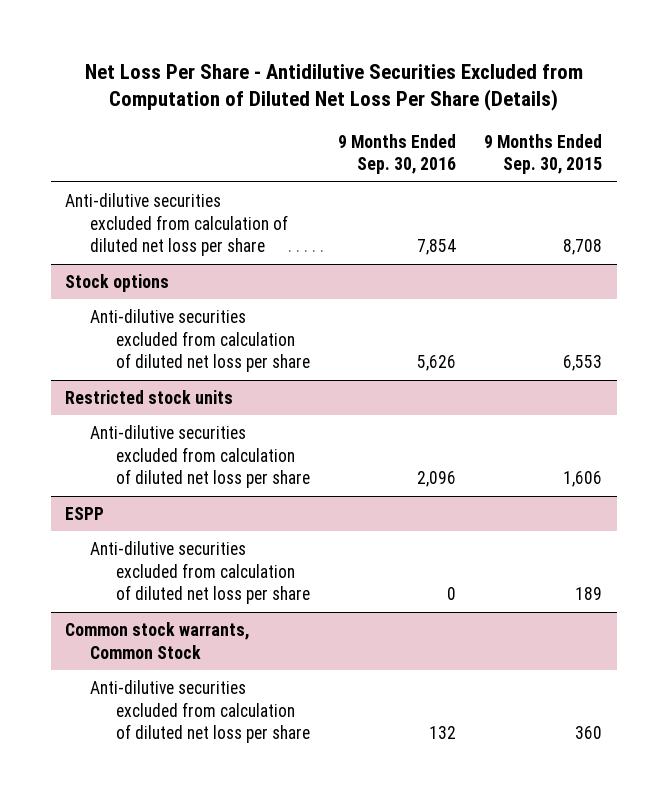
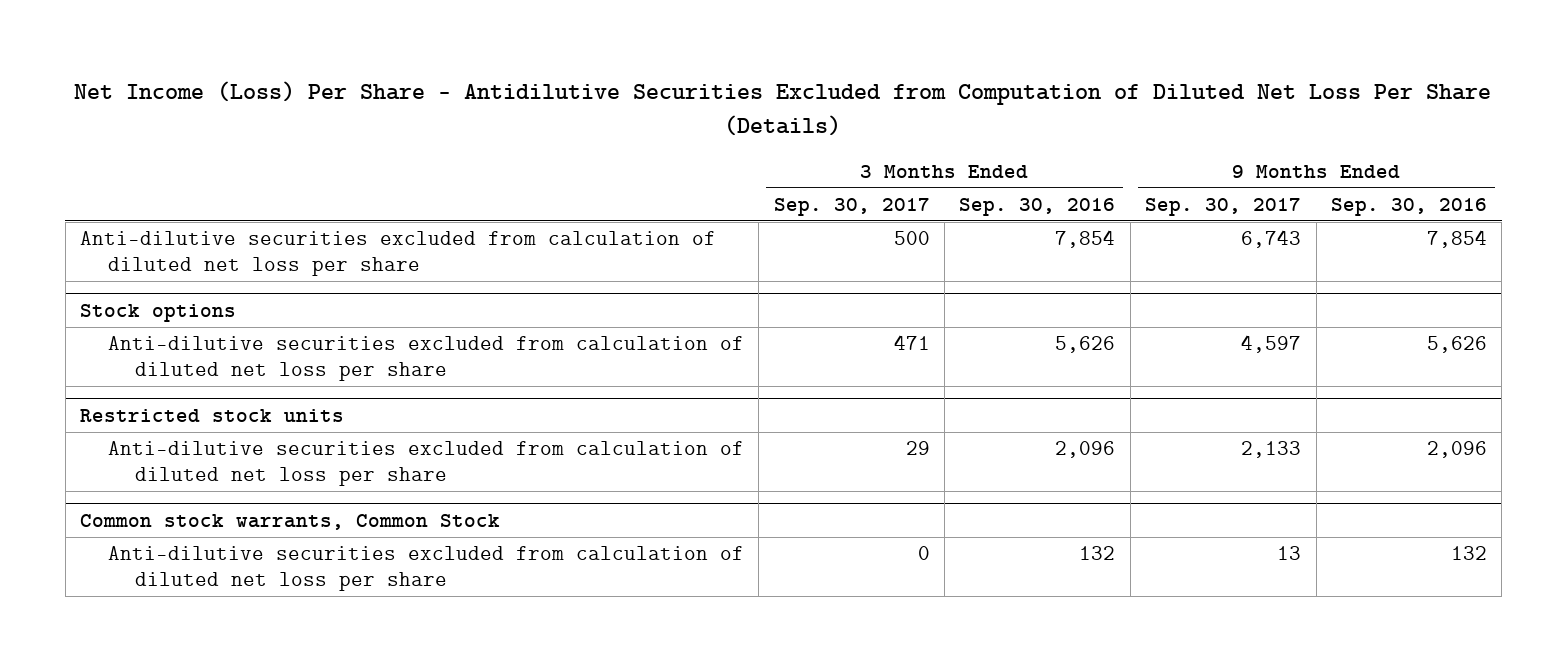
- Net Loss Per Share - Antidilutive Securities Excluded from Computation of Diluted Net Loss Per Share (Details)
+ Net Income (Loss) Per Share - Antidilutive Securities Excluded from Computation of Diluted Net Loss Per Share (Details)
- | 9 Months Ended Sep. 30, 2016 | 9 Months Ended Sep. 30, 2015
+ | 3 Months Ended Sep. 30, 2017 | 3 Months Ended Sep. 30, 2016 | 9 Months Ended Sep. 30, 2017 | 9 Months Ended Sep. 30, 2016
- ESPP
- Anti-dilutive securities excluded from calculation of diluted net loss per share | 0 | 189

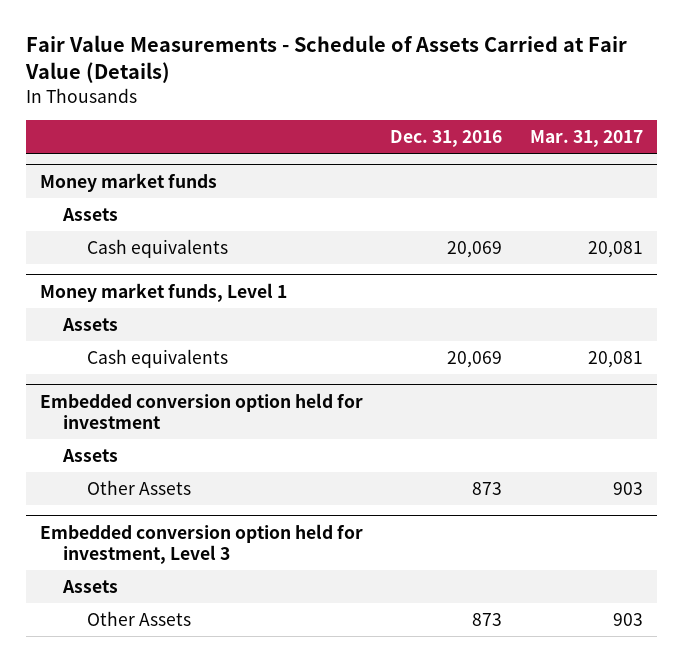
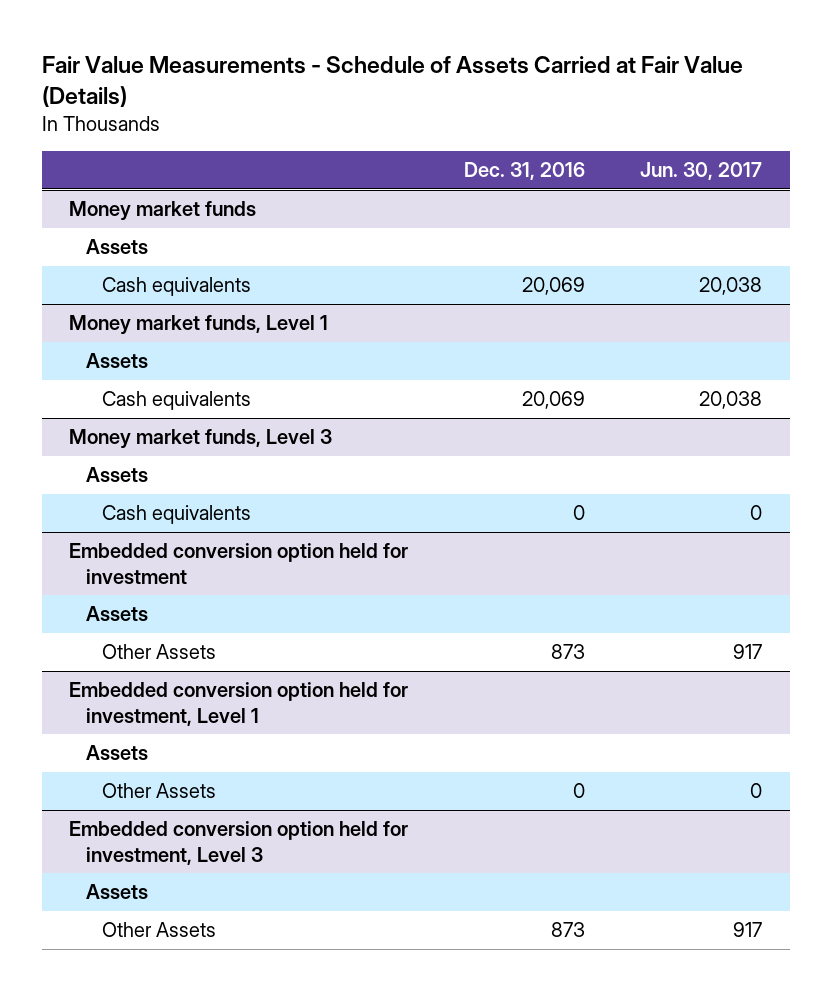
- | Dec. 31, 2016 | Mar. 31, 2017
+ | Dec. 31, 2016 | Jun. 30, 2017
+ Money market funds, Level 3
+ Assets
+ Cash equivalents | 0 | 0
+ Embedded conversion option held for investment, Level 1
+ Assets
+ Other Assets | 0 | 0

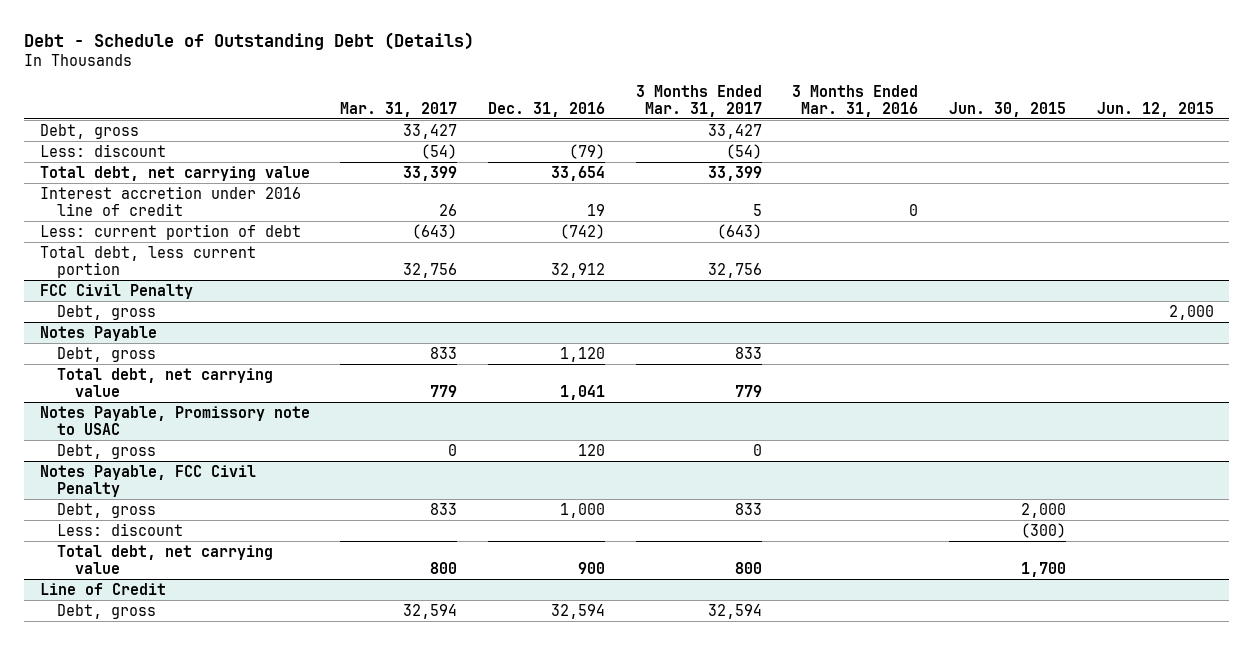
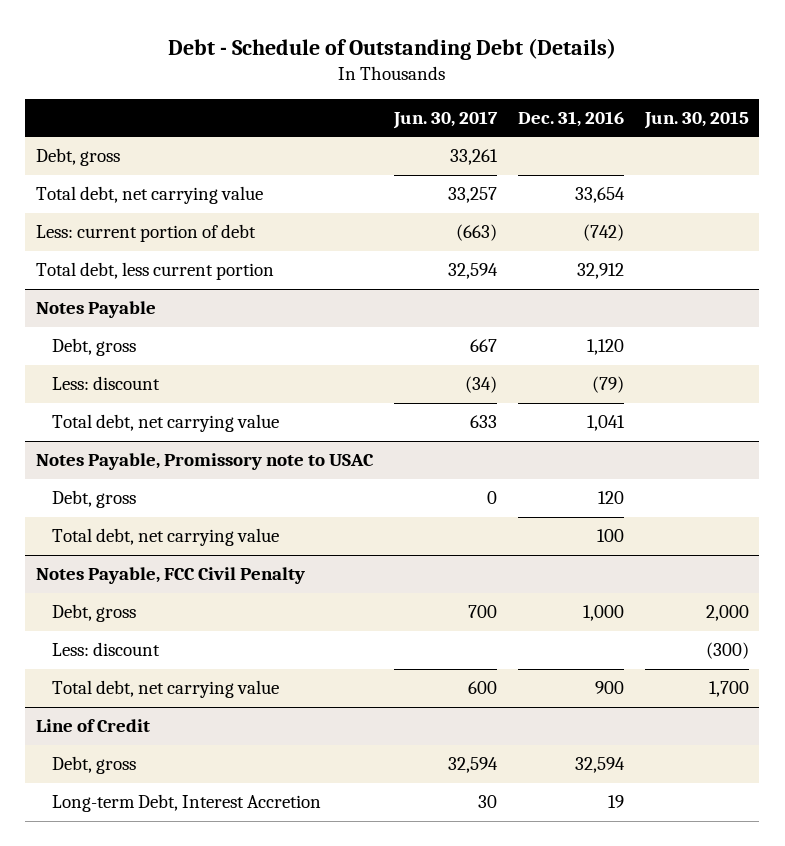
- | Mar. 31, 2017 | Dec. 31, 2016 | 3 Months Ended Mar. 31, 2017 | 3 Months Ended Mar. 31, 2016 | Jun. 30, 2015 | Jun. 12, 2015
+ | Jun. 30, 2017 | Dec. 31, 2016 | Jun. 30, 2015
- Less: discount | (54) | (79) | (54) | | |
- Interest accretion under 2016 line of credit | 26 | 19 | 5 | 0 | |
- FCC Civil Penalty
- Debt, gross | | | | | | 2,000
@ Notes Payable
+ Less: discount | (34) | (79) |
@ Notes Payable, Promissory note to USAC
+ Total debt, net carrying value | | 100 |
@ Line of Credit
+ Long-term Debt, Interest Accretion | 30 | 19 |

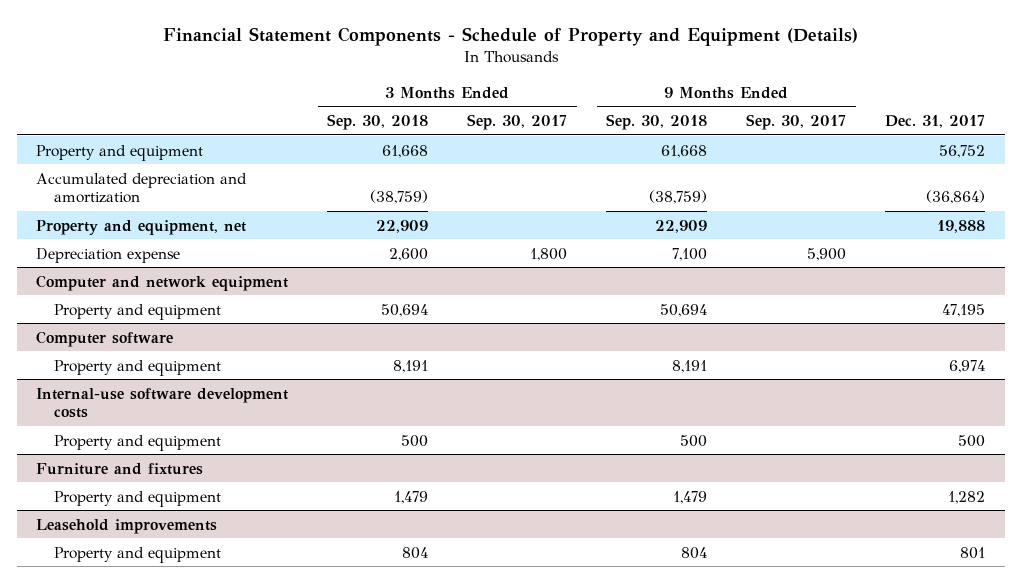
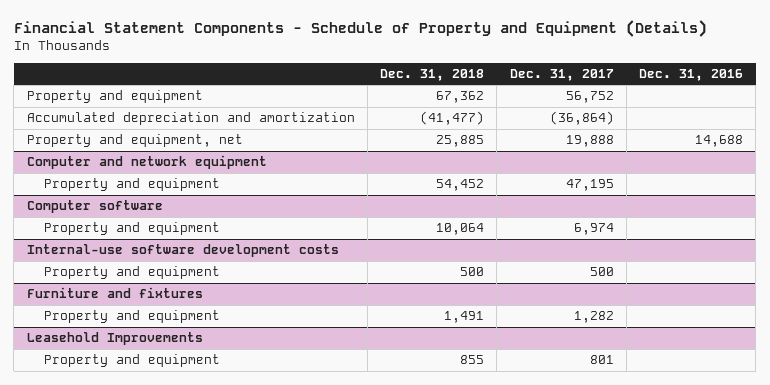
- | 3 Months Ended Sep. 30, 2018 | 3 Months Ended Sep. 30, 2017 | 9 Months Ended Sep. 30, 2018 | 9 Months Ended Sep. 30, 2017 | Dec. 31, 2017
+ | Dec. 31, 2018 | Dec. 31, 2017 | Dec. 31, 2016
- Depreciation expense | 2,600 | 1,800 | 7,100 | 5,900 |
- Leasehold improvements
+ Leasehold Improvements

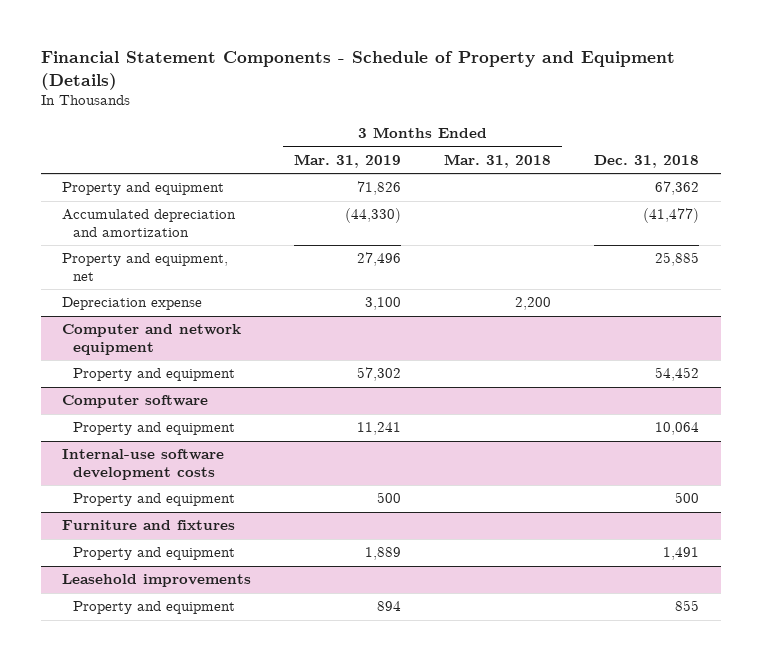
- | Dec. 31, 2018 | Dec. 31, 2017 | Dec. 31, 2016
+ | 3 Months Ended Mar. 31, 2019 | 3 Months Ended Mar. 31, 2018 | Dec. 31, 2018
+ Depreciation expense | 3,100 | 2,200 |
- Leasehold Improvements
+ Leasehold improvements

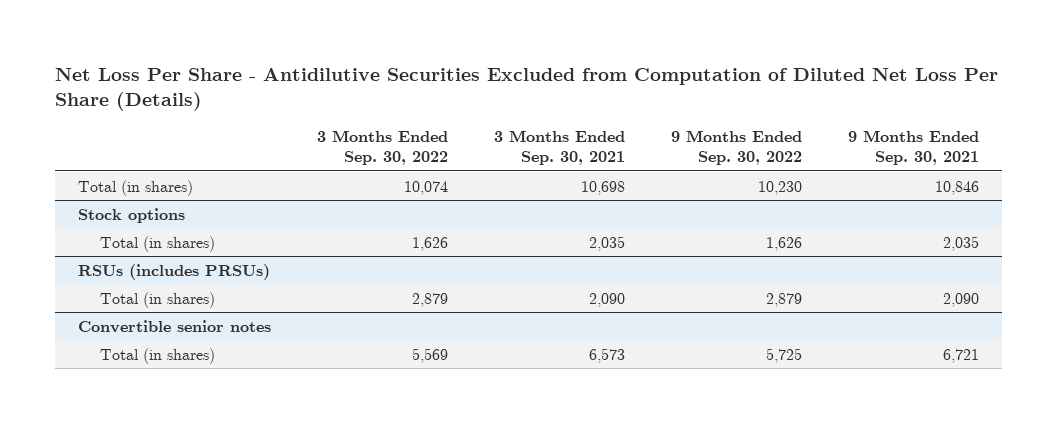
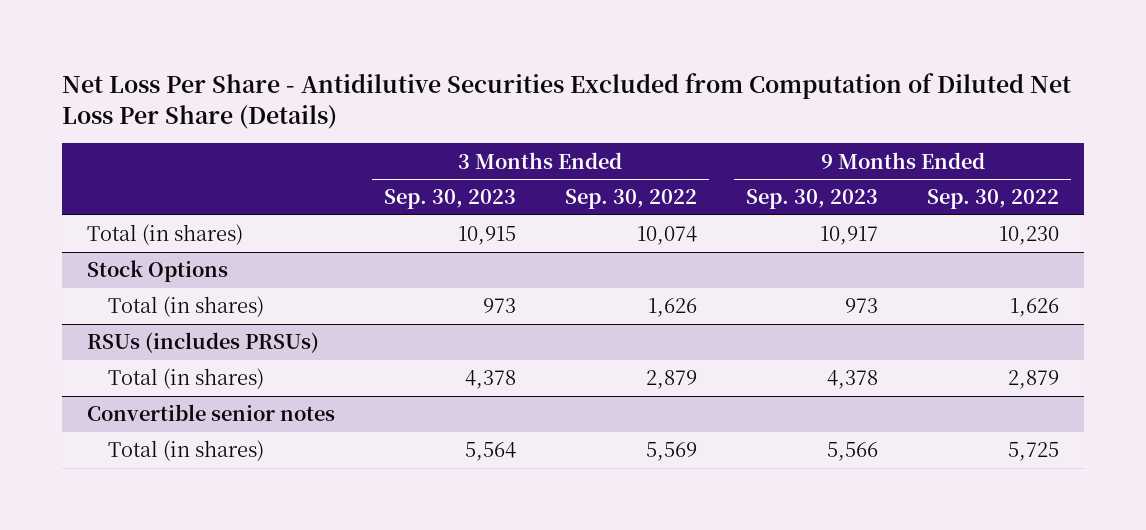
- | 3 Months Ended Sep. 30, 2022 | 3 Months Ended Sep. 30, 2021 | 9 Months Ended Sep. 30, 2022 | 9 Months Ended Sep. 30, 2021
+ | 3 Months Ended Sep. 30, 2023 | 3 Months Ended Sep. 30, 2022 | 9 Months Ended Sep. 30, 2023 | 9 Months Ended Sep. 30, 2022
- Stock options
+ Stock Options

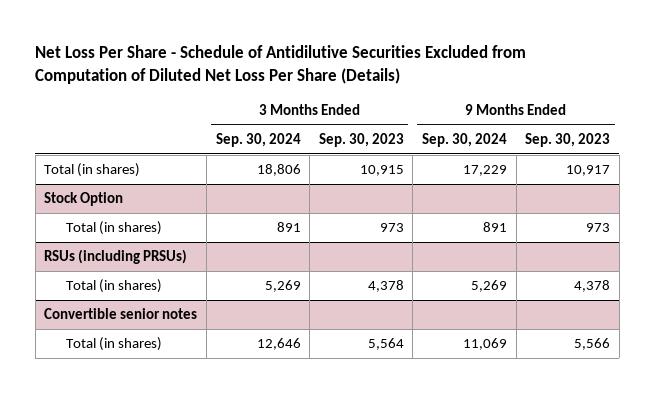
- Net Loss Per Share - Antidilutive Securities Excluded from Computation of Diluted Net Loss Per Share (Details)
+ Net Loss Per Share - Schedule of Antidilutive Securities Excluded from Computation of Diluted Net Loss Per Share (Details)
- | 3 Months Ended Sep. 30, 2023 | 3 Months Ended Sep. 30, 2022 | 9 Months Ended Sep. 30, 2023 | 9 Months Ended Sep. 30, 2022
+ | 3 Months Ended Sep. 30, 2024 | 3 Months Ended Sep. 30, 2023 | 9 Months Ended Sep. 30, 2024 | 9 Months Ended Sep. 30, 2023
- Stock Options
+ Stock Option
- RSUs (includes PRSUs)
+ RSUs (including PRSUs)

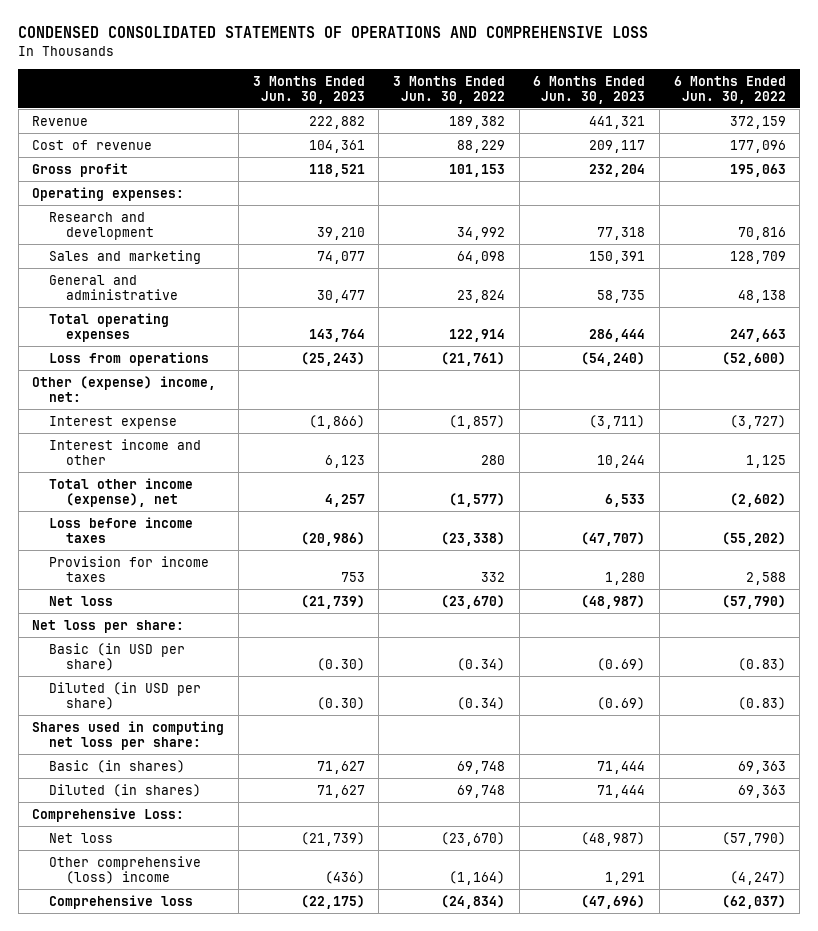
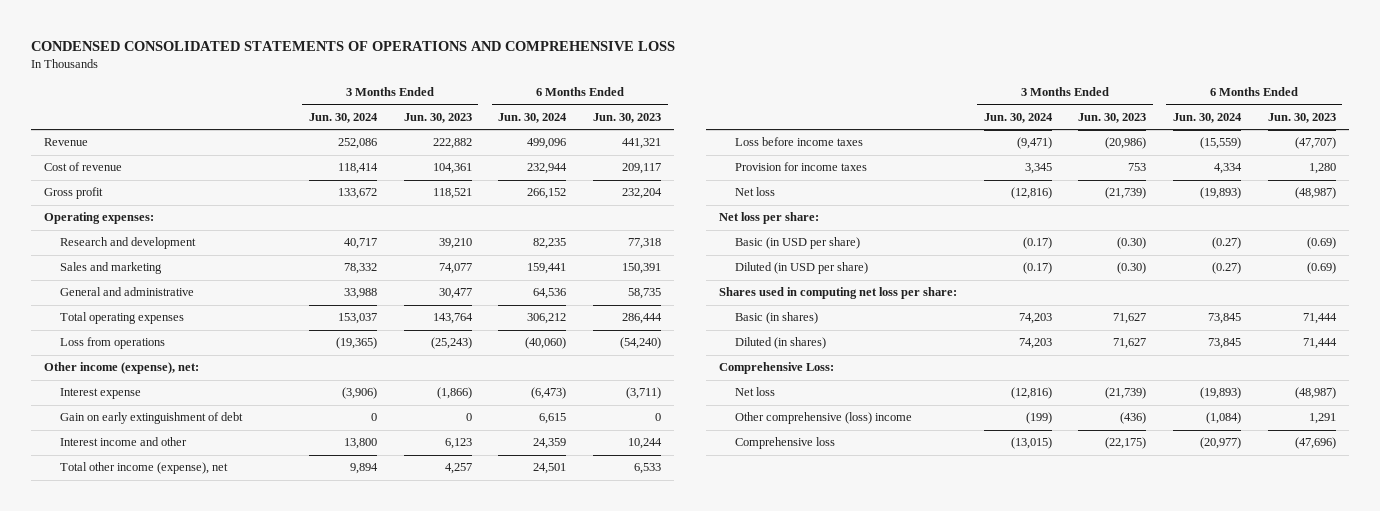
- | 3 Months Ended Jun. 30, 2023 | 3 Months Ended Jun. 30, 2022 | 6 Months Ended Jun. 30, 2023 | 6 Months Ended Jun. 30, 2022
+ | 3 Months Ended Jun. 30, 2024 | 3 Months Ended Jun. 30, 2023 | 6 Months Ended Jun. 30, 2024 | 6 Months Ended Jun. 30, 2023
- Other (expense) income, net:
+ Other income (expense), net:
+ Gain on early extinguishment of debt | 0 | 0 | 6,615 | 0

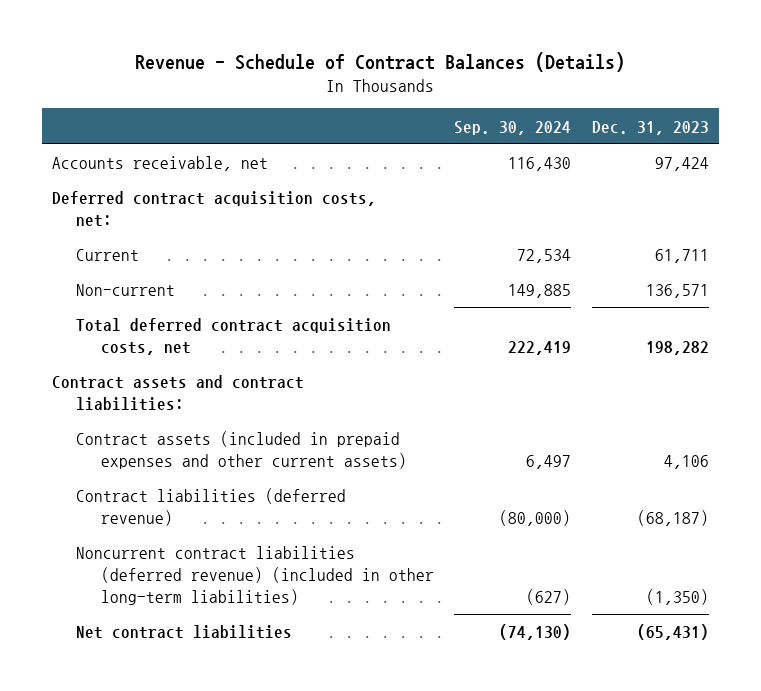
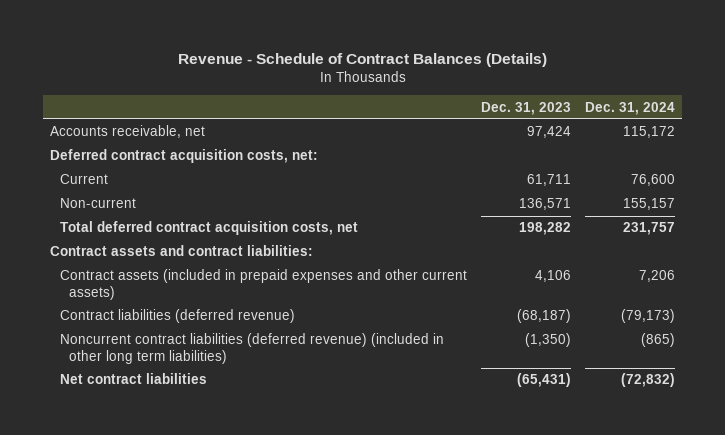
- | Sep. 30, 2024 | Dec. 31, 2023
+ | Dec. 31, 2023 | Dec. 31, 2024
- Noncurrent contract liabilities (deferred revenue) (included in other long-term liabilities) | (627) | (1,350)
+ Noncurrent contract liabilities (deferred revenue) (included in other long term liabilities) | (1,350) | (865)

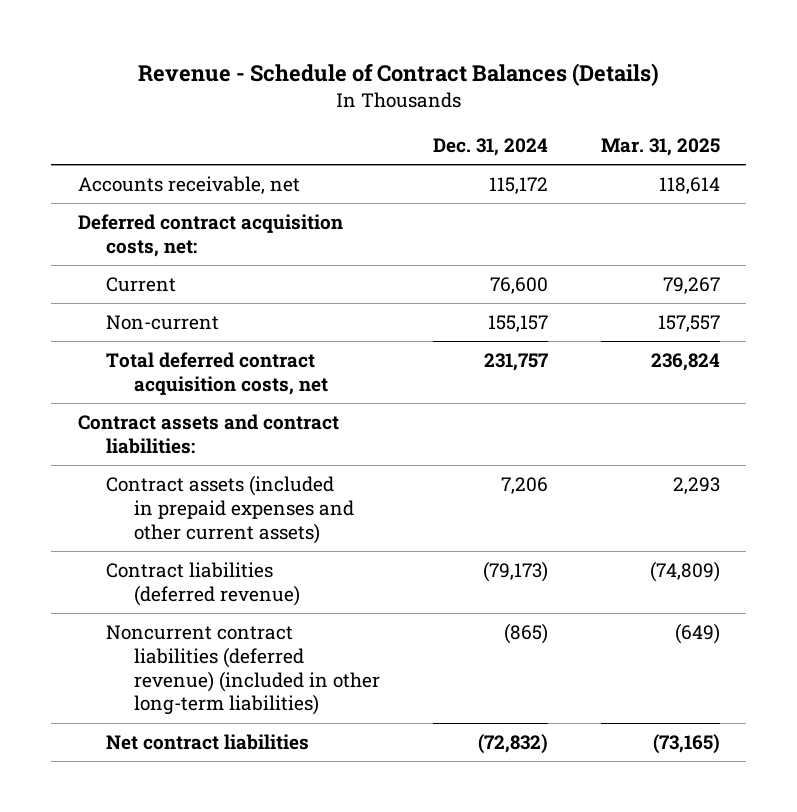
- | Dec. 31, 2023 | Dec. 31, 2024
+ | Dec. 31, 2024 | Mar. 31, 2025
- Noncurrent contract liabilities (deferred revenue) (included in other long term liabilities) | (1,350) | (865)
+ Noncurrent contract liabilities (deferred revenue) (included in other long-term liabilities) | (865) | (649)

